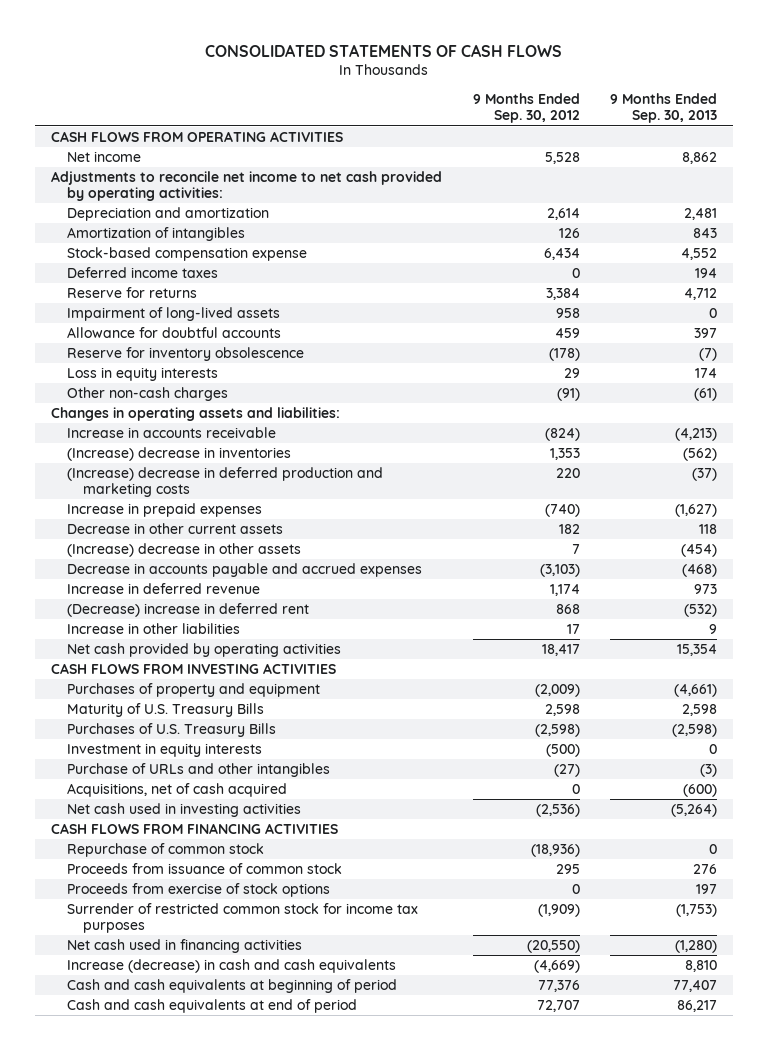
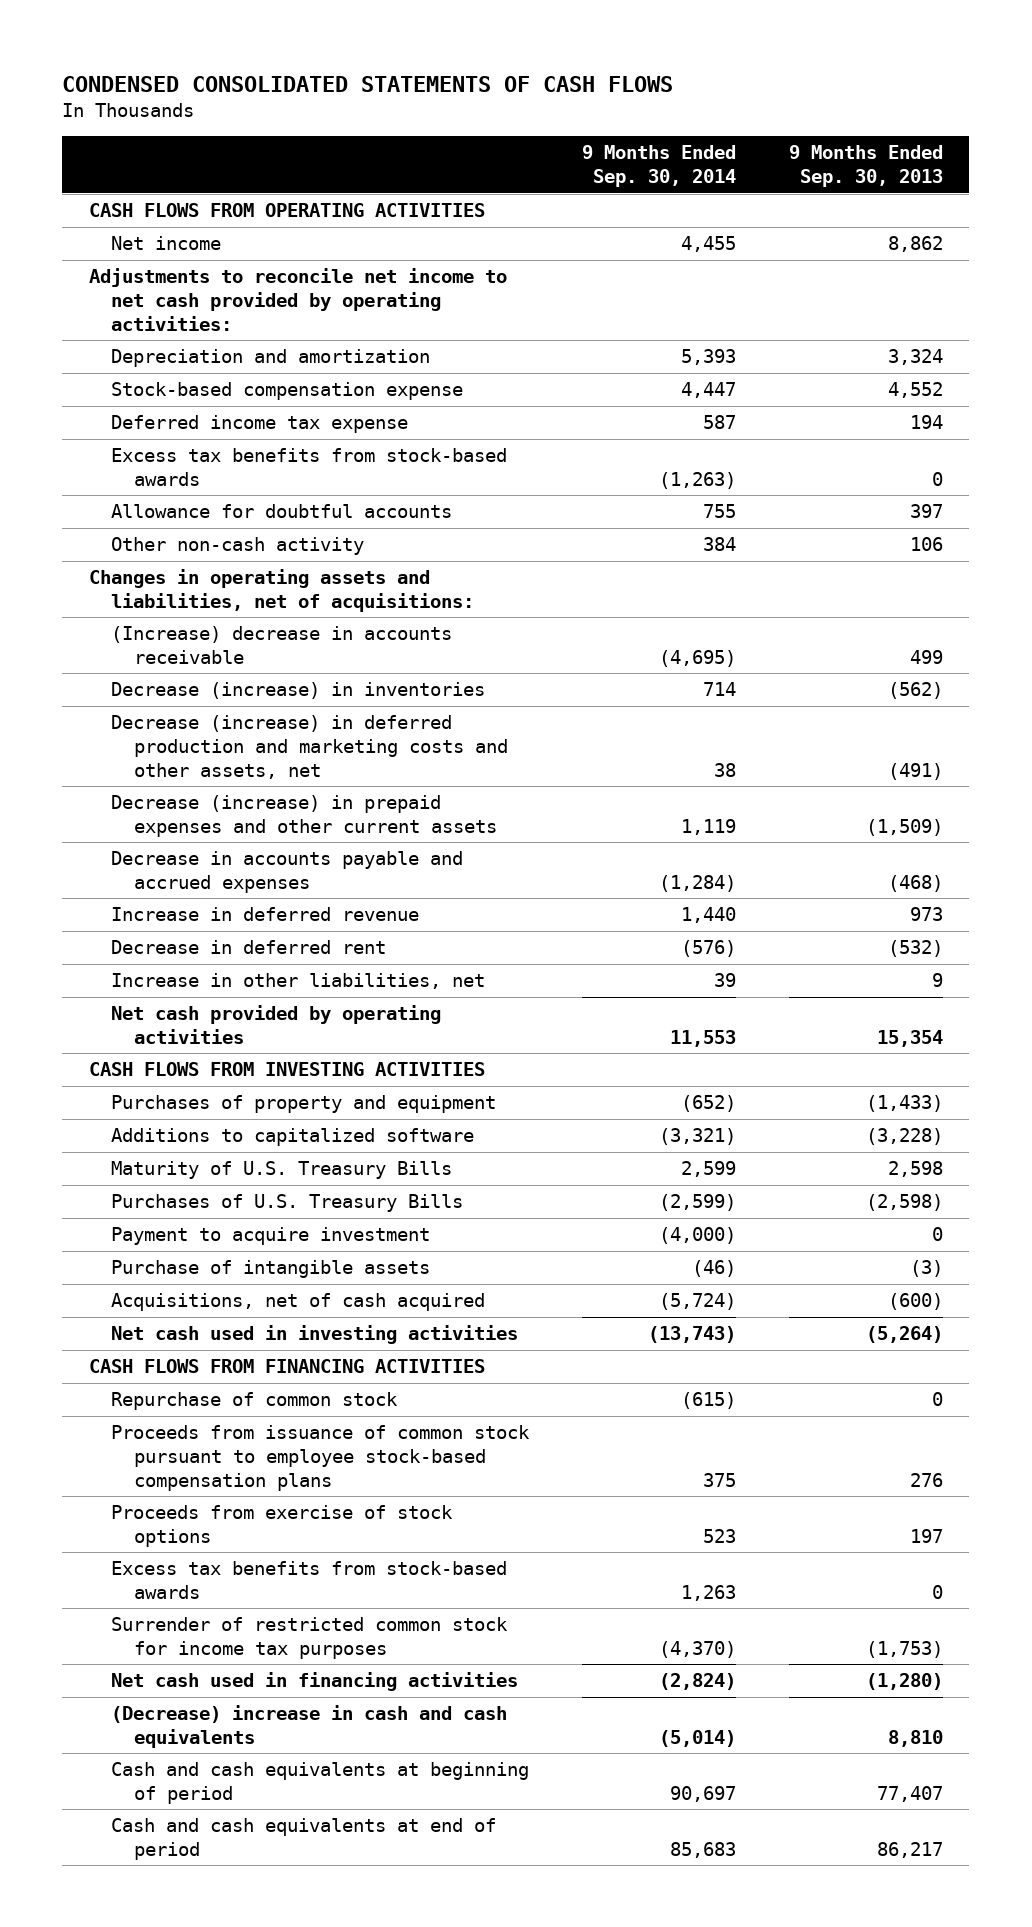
- CONSOLIDATED STATEMENTS OF CASH FLOWS
+ CONDENSED CONSOLIDATED STATEMENTS OF CASH FLOWS
- | 9 Months Ended Sep. 30, 2012 | 9 Months Ended Sep. 30, 2013
+ | 9 Months Ended Sep. 30, 2014 | 9 Months Ended Sep. 30, 2013
- Depreciation and amortization | 2,614 | 2,481
- Amortization of intangibles | 126 | 843
+ Depreciation and amortization | 5,393 | 3,324
- Deferred income taxes | 0 | 194
- Reserve for returns | 3,384 | 4,712
- Impairment of long-lived assets | 958 | 0
+ Deferred income tax expense | 587 | 194
+ Excess tax benefits from stock-based awards | (1,263) | 0
- Reserve for inventory obsolescence | (178) | (7)
- Loss in equity interests | 29 | 174
- Other non-cash charges | (91) | (61)
- Changes in operating assets and liabilities:
- Increase in accounts receivable | (824) | (4,213)
- (Increase) decrease in inventories | 1,353 | (562)
- (Increase) decrease in deferred production and marketing costs | 220 | (37)
- Increase in prepaid expenses | (740) | (1,627)
- Decrease in other current assets | 182 | 118
- (Increase) decrease in other assets | 7 | (454)
+ Other non-cash activity | 384 | 106
+ Changes in operating assets and liabilities, net of acquisitions:
+ (Increase) decrease in accounts receivable | (4,695) | 499
+ Decrease (increase) in inventories | 714 | (562)
+ Decrease (increase) in deferred production and marketing costs and other assets, net | 38 | (491)
+ Decrease (increase) in prepaid expenses and other current assets | 1,119 | (1,509)
- (Decrease) increase in deferred rent | 868 | (532)
- Increase in other liabilities | 17 | 9
+ Decrease in deferred rent | (576) | (532)
+ Increase in other liabilities, net | 39 | 9
- Purchases of property and equipment | (2,009) | (4,661)
+ Purchases of property and equipment | (652) | (1,433)
+ Additions to capitalized software | (3,321) | (3,228)
- Investment in equity interests | (500) | 0
- Purchase of URLs and other intangibles | (27) | (3)
+ Payment to acquire investment | (4,000) | 0
+ Purchase of intangible assets | (46) | (3)
- Proceeds from issuance of common stock | 295 | 276
+ Proceeds from issuance of common stock pursuant to employee stock-based compensation plans | 375 | 276
+ Excess tax benefits from stock-based awards | 1,263 | 0
- Increase (decrease) in cash and cash equivalents | (4,669) | 8,810
+ (Decrease) increase in cash and cash equivalents | (5,014) | 8,810

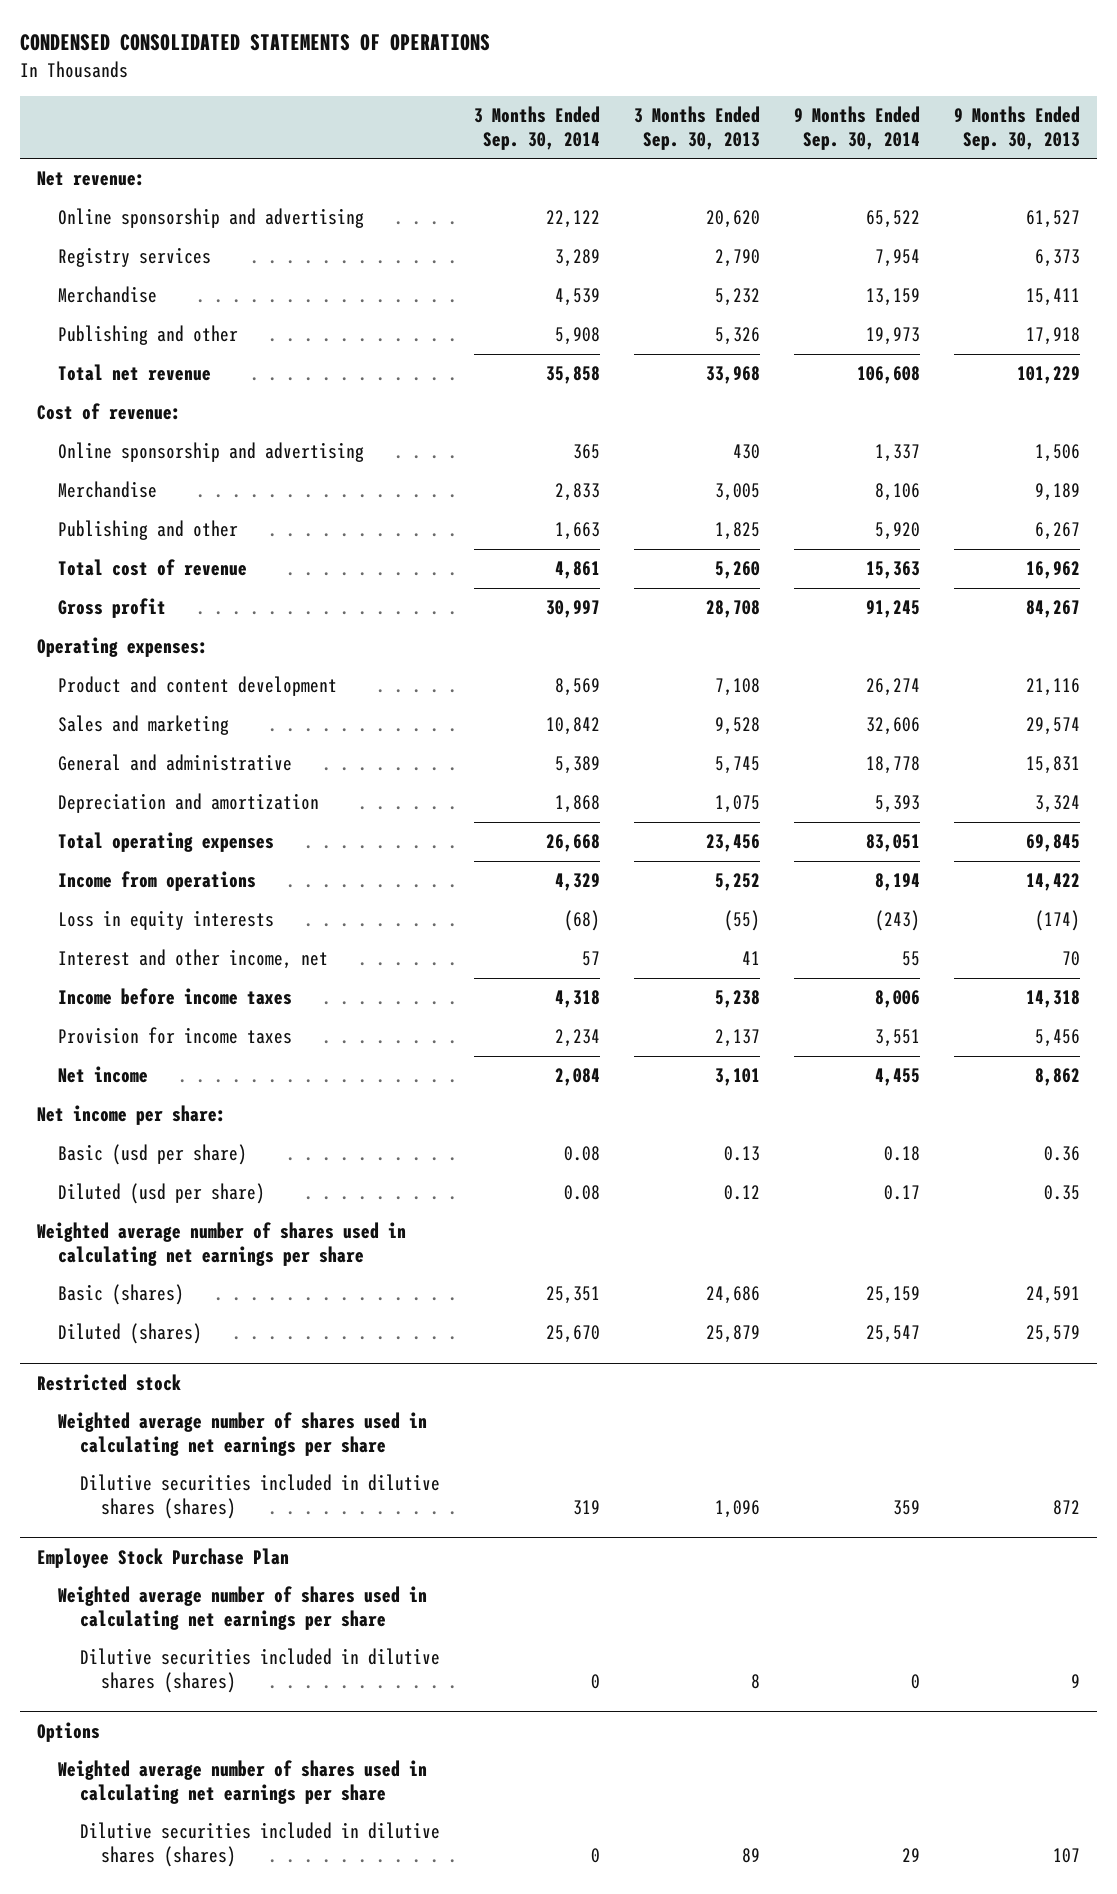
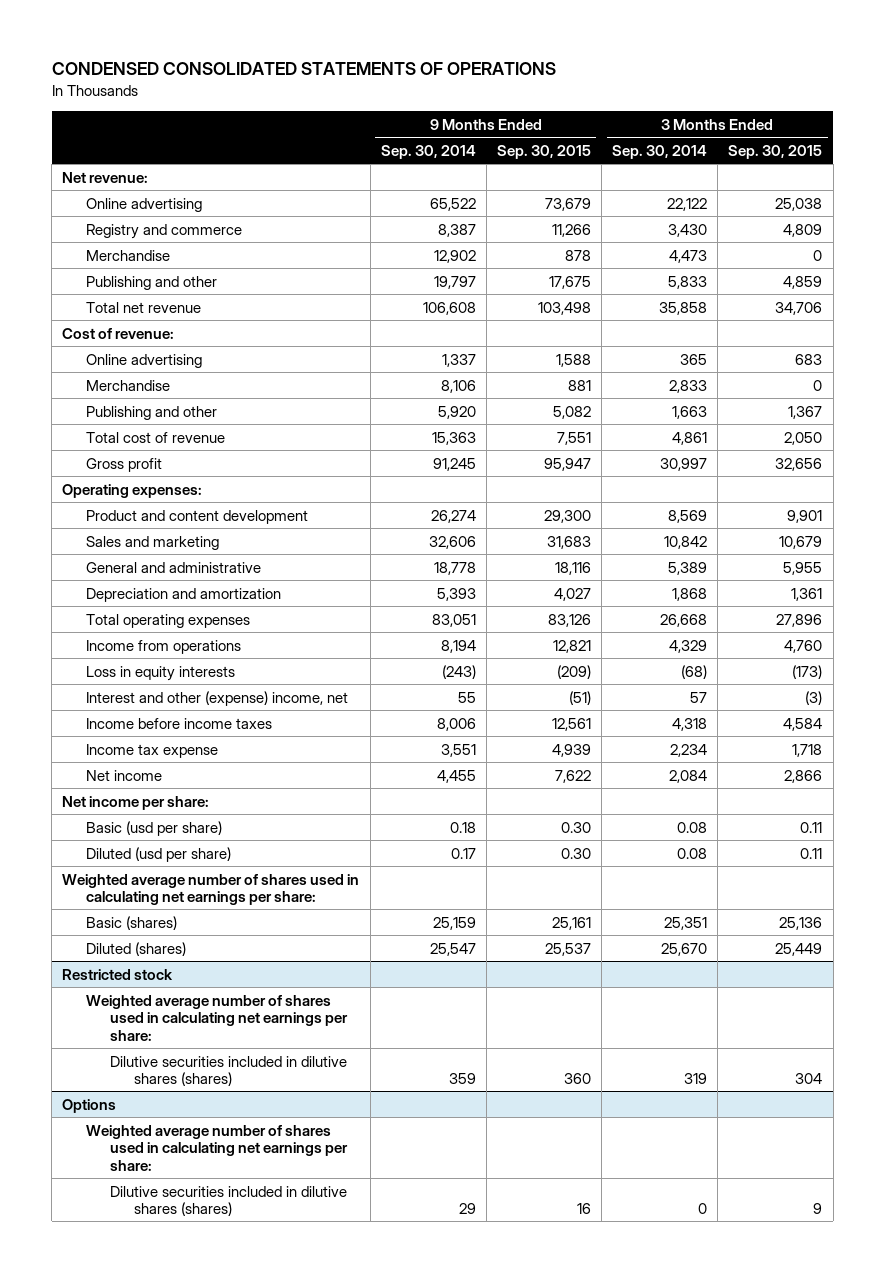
- | 3 Months Ended Sep. 30, 2014 | 3 Months Ended Sep. 30, 2013 | 9 Months Ended Sep. 30, 2014 | 9 Months Ended Sep. 30, 2013
+ | 9 Months Ended Sep. 30, 2014 | 9 Months Ended Sep. 30, 2015 | 3 Months Ended Sep. 30, 2014 | 3 Months Ended Sep. 30, 2015
- Online sponsorship and advertising | 22,122 | 20,620 | 65,522 | 61,527
- Registry services | 3,289 | 2,790 | 7,954 | 6,373
- Merchandise | 4,539 | 5,232 | 13,159 | 15,411
- Publishing and other | 5,908 | 5,326 | 19,973 | 17,918
+ Online advertising | 65,522 | 73,679 | 22,122 | 25,038
+ Registry and commerce | 8,387 | 11,266 | 3,430 | 4,809
+ Merchandise | 12,902 | 878 | 4,473 | 0
+ Publishing and other | 19,797 | 17,675 | 5,833 | 4,859
- Online sponsorship and advertising | 365 | 430 | 1,337 | 1,506
+ Online advertising | 1,337 | 1,588 | 365 | 683
- Interest and other income, net | 57 | 41 | 55 | 70
+ Interest and other (expense) income, net | 55 | (51) | 57 | (3)
- Provision for income taxes | 2,234 | 2,137 | 3,551 | 5,456
+ Income tax expense | 3,551 | 4,939 | 2,234 | 1,718
- Weighted average number of shares used in calculating net earnings per share
+ Weighted average number of shares used in calculating net earnings per share:
@ Restricted stock
- Weighted average number of shares used in calculating net earnings per share
+ Weighted average number of shares used in calculating net earnings per share:
- Employee Stock Purchase Plan
- Weighted average number of shares used in calculating net earnings per share
- Dilutive securities included in dilutive shares (shares) | 0 | 8 | 0 | 9
@ Options
- Weighted average number of shares used in calculating net earnings per share
+ Weighted average number of shares used in calculating net earnings per share:

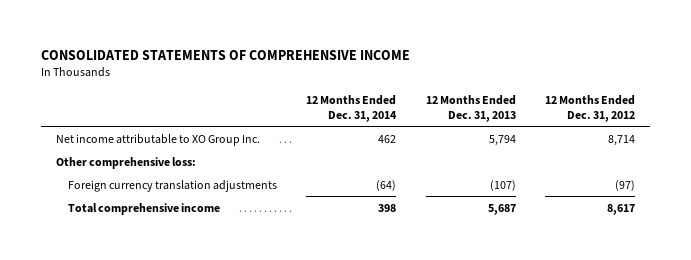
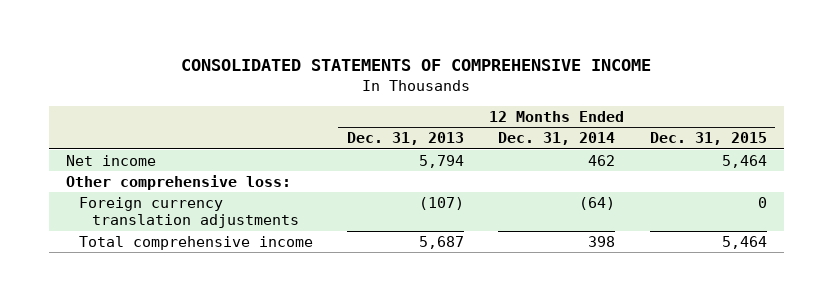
- | 12 Months Ended Dec. 31, 2014 | 12 Months Ended Dec. 31, 2013 | 12 Months Ended Dec. 31, 2012
+ | 12 Months Ended Dec. 31, 2013 | 12 Months Ended Dec. 31, 2014 | 12 Months Ended Dec. 31, 2015
- Net income attributable to XO Group Inc. | 462 | 5,794 | 8,714
+ Net income | 5,794 | 462 | 5,464

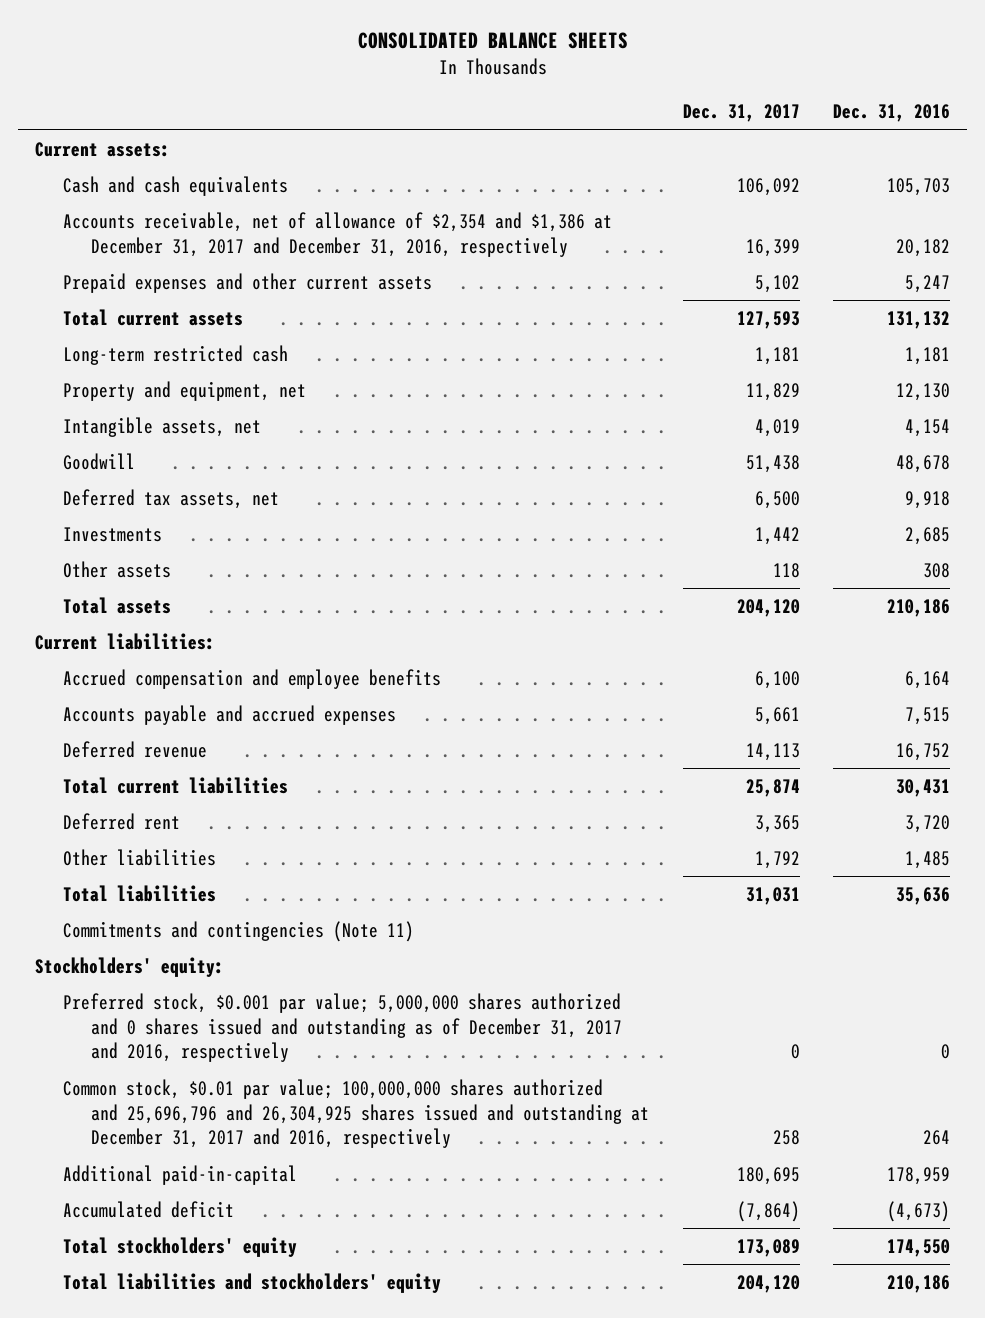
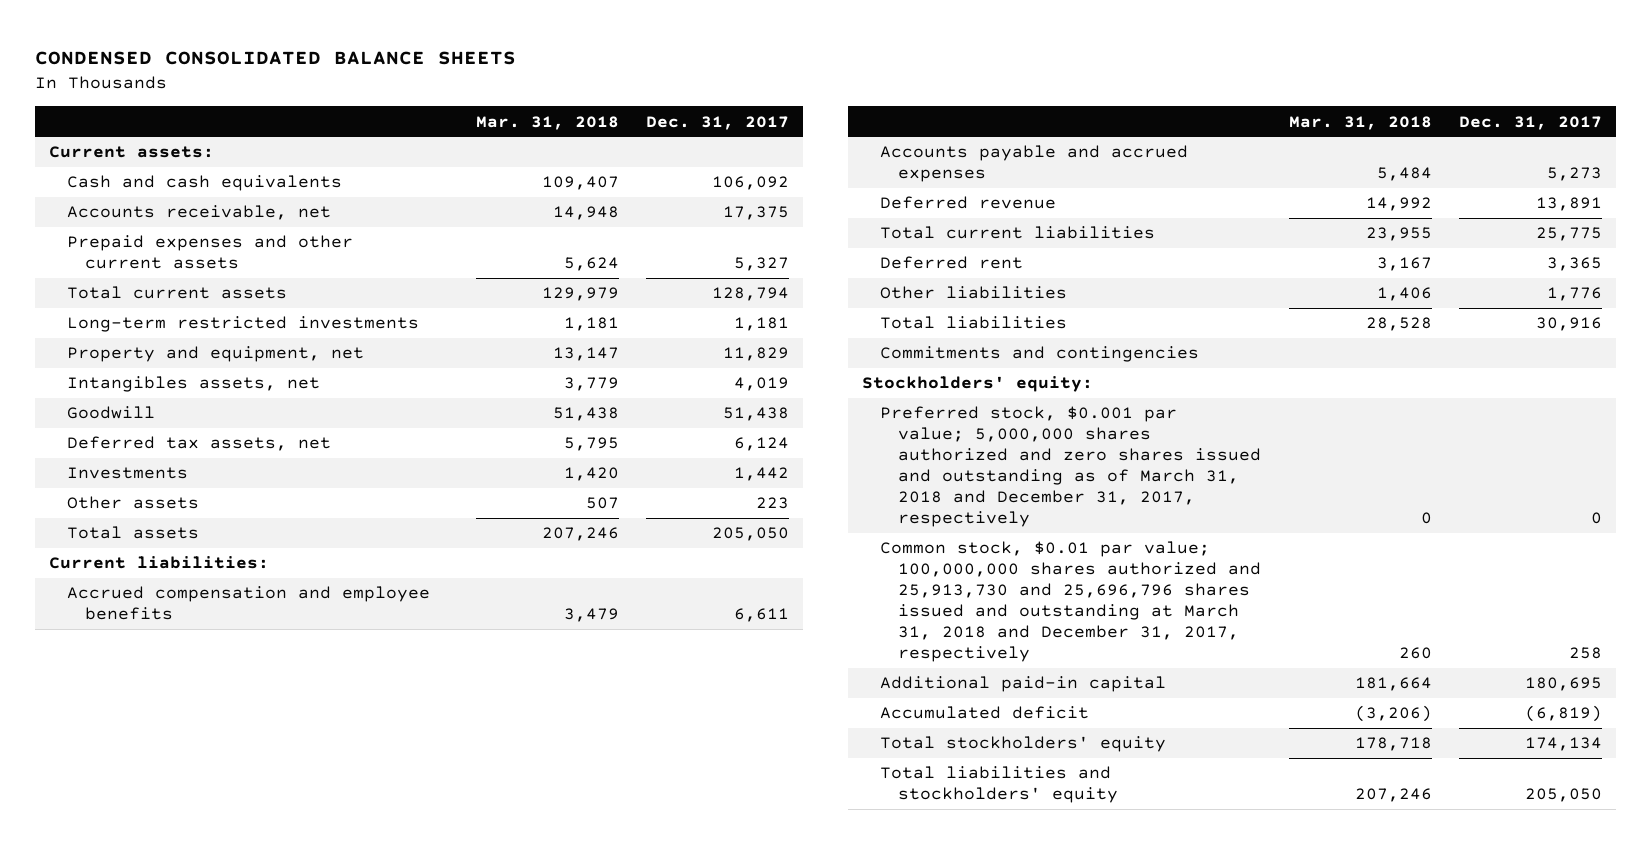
- CONSOLIDATED BALANCE SHEETS
+ CONDENSED CONSOLIDATED BALANCE SHEETS
- | Dec. 31, 2017 | Dec. 31, 2016
+ | Mar. 31, 2018 | Dec. 31, 2017
- Accounts receivable, net of allowance of $2,354 and $1,386 at December 31, 2017 and December 31, 2016, respectively | 16,399 | 20,182
- Prepaid expenses and other current assets | 5,102 | 5,247
- Total current assets | 127,593 | 131,132
- Long-term restricted cash | 1,181 | 1,181
+ Accounts receivable, net | 14,948 | 17,375
+ Prepaid expenses and other current assets | 5,624 | 5,327
+ Total current assets | 129,979 | 128,794
+ Long-term restricted investments | 1,181 | 1,181
- Intangible assets, net | 4,019 | 4,154
+ Intangibles assets, net | 3,779 | 4,019
- Deferred tax assets, net | 6,500 | 9,918
+ Deferred tax assets, net | 5,795 | 6,124
- Other assets | 118 | 308
- Total assets | 204,120 | 210,186
+ Other assets | 507 | 223
+ Total assets | 207,246 | 205,050
- Accrued compensation and employee benefits | 6,100 | 6,164
- Accounts payable and accrued expenses | 5,661 | 7,515
- Deferred revenue | 14,113 | 16,752
- Total current liabilities | 25,874 | 30,431
+ Accrued compensation and employee benefits | 3,479 | 6,611
+ Accounts payable and accrued expenses | 5,484 | 5,273
+ Deferred revenue | 14,992 | 13,891
+ Total current liabilities | 23,955 | 25,775
- Other liabilities | 1,792 | 1,485
- Total liabilities | 31,031 | 35,636
- Commitments and contingencies (Note 11)
+ Other liabilities | 1,406 | 1,776
+ Total liabilities | 28,528 | 30,916
+ Commitments and contingencies
- Preferred stock, $0.001 par value; 5,000,000 shares authorized and 0 shares issued and outstanding as of December 31, 2017 and 2016, respectively | 0 | 0
- Common stock, $0.01 par value; 100,000,000 shares authorized and 25,696,796 and 26,304,925 shares issued and outstanding at December 31, 2017 and 2016, respectively | 258 | 264
- Additional paid-in-capital | 180,695 | 178,959
- Accumulated deficit | (7,864) | (4,673)
- Total stockholders' equity | 173,089 | 174,550
- Total liabilities and stockholders' equity | 204,120 | 210,186
+ Preferred stock, $0.001 par value; 5,000,000 shares authorized and zero shares issued and outstanding as of March 31, 2018 and December 31, 2017, respectively | 0 | 0
+ Common stock, $0.01 par value; 100,000,000 shares authorized and 25,913,730 and 25,696,796 shares issued and outstanding at March 31, 2018 and December 31, 2017, respectively | 260 | 258
+ Additional paid-in capital | 181,664 | 180,695
+ Accumulated deficit | (3,206) | (6,819)
+ Total stockholders' equity | 178,718 | 174,134
+ Total liabilities and stockholders' equity | 207,246 | 205,050

